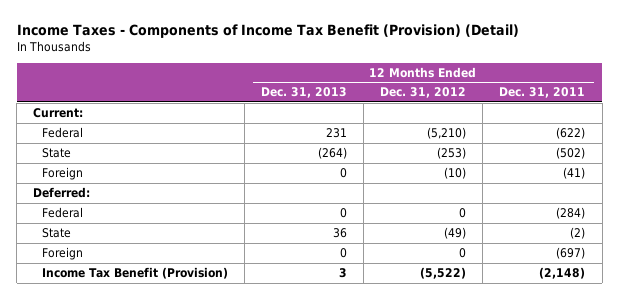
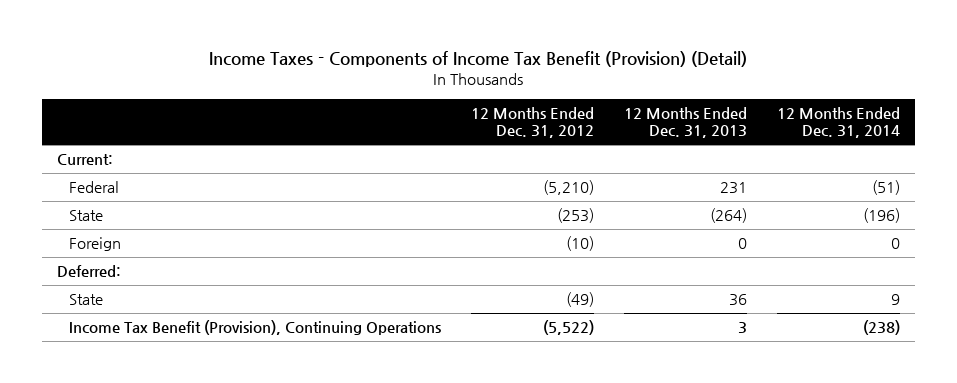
- | 12 Months Ended Dec. 31, 2013 | 12 Months Ended Dec. 31, 2012 | 12 Months Ended Dec. 31, 2011
+ | 12 Months Ended Dec. 31, 2012 | 12 Months Ended Dec. 31, 2013 | 12 Months Ended Dec. 31, 2014
- Federal | 0 | 0 | (284)
- Foreign | 0 | 0 | (697)
- Income Tax Benefit (Provision) | 3 | (5,522) | (2,148)
+ Income Tax Benefit (Provision), Continuing Operations | (5,522) | 3 | (238)

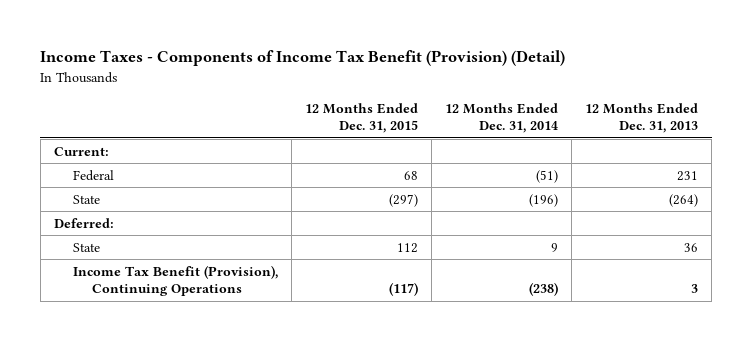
- | 12 Months Ended Dec. 31, 2012 | 12 Months Ended Dec. 31, 2013 | 12 Months Ended Dec. 31, 2014
+ | 12 Months Ended Dec. 31, 2015 | 12 Months Ended Dec. 31, 2014 | 12 Months Ended Dec. 31, 2013
- Foreign | (10) | 0 | 0

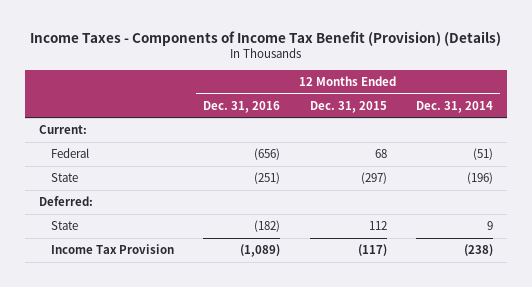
- Income Taxes - Components of Income Tax Benefit (Provision) (Detail)
+ Income Taxes - Components of Income Tax Benefit (Provision) (Details)
- | 12 Months Ended Dec. 31, 2015 | 12 Months Ended Dec. 31, 2014 | 12 Months Ended Dec. 31, 2013
+ | 12 Months Ended Dec. 31, 2016 | 12 Months Ended Dec. 31, 2015 | 12 Months Ended Dec. 31, 2014
- Income Tax Benefit (Provision), Continuing Operations | (117) | (238) | 3
+ Income Tax Provision | (1,089) | (117) | (238)

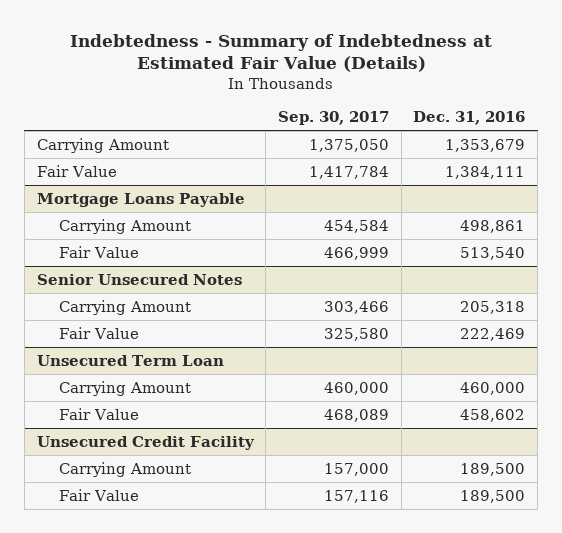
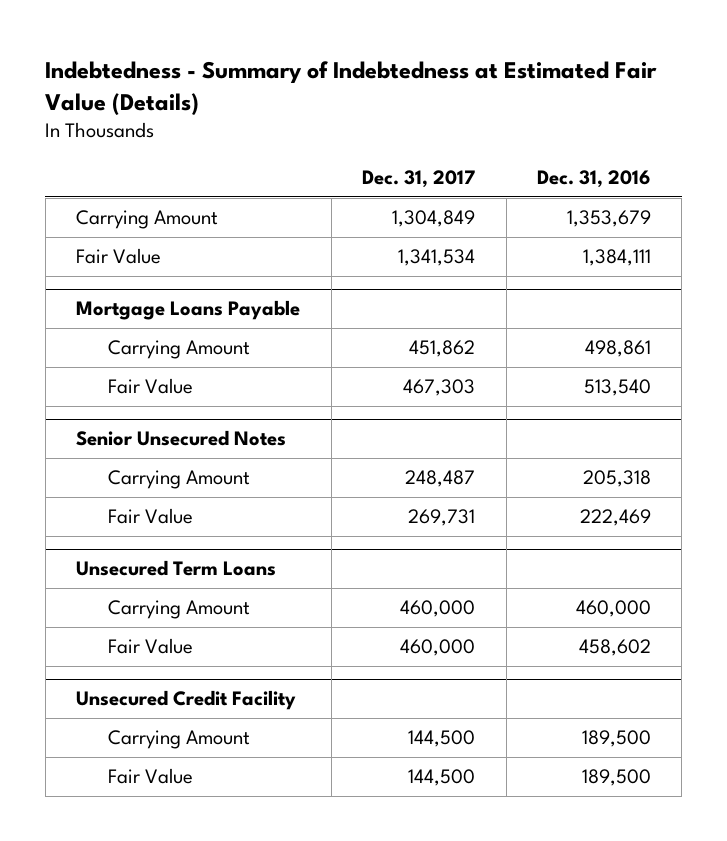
- | Sep. 30, 2017 | Dec. 31, 2016
+ | Dec. 31, 2017 | Dec. 31, 2016
- Unsecured Term Loan
+ Unsecured Term Loans

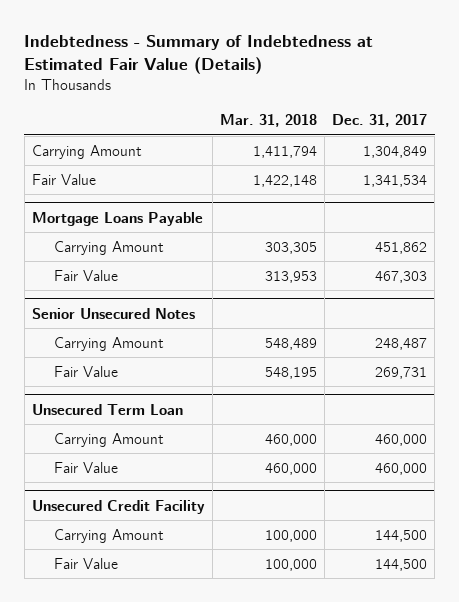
- | Dec. 31, 2017 | Dec. 31, 2016
+ | Mar. 31, 2018 | Dec. 31, 2017
- Unsecured Term Loans
+ Unsecured Term Loan

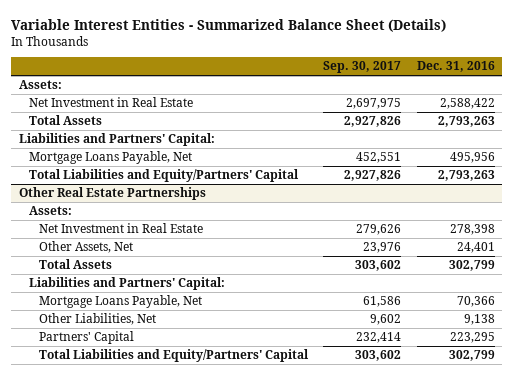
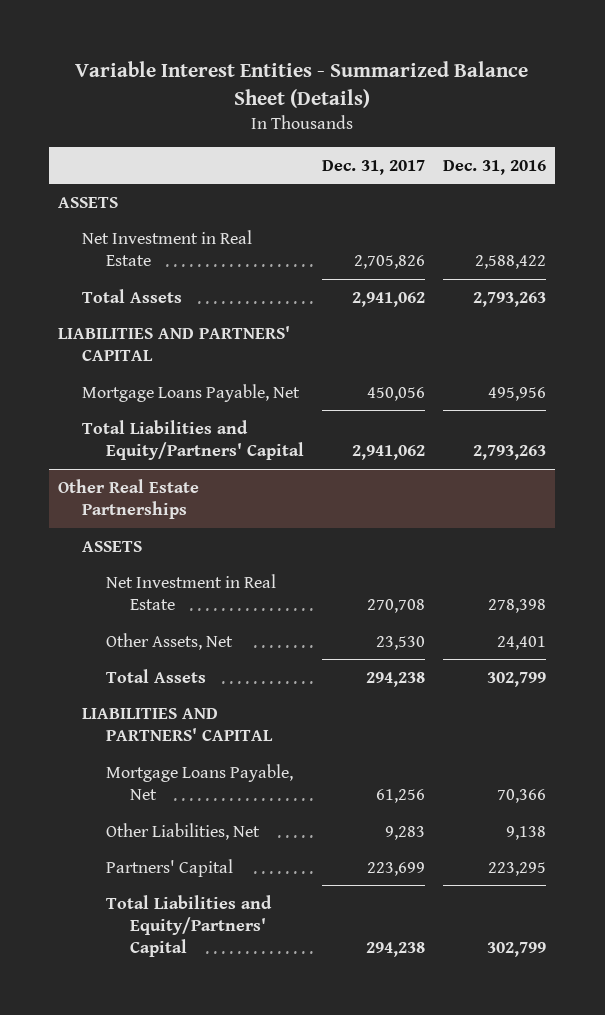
- | Sep. 30, 2017 | Dec. 31, 2016
+ | Dec. 31, 2017 | Dec. 31, 2016
- Assets:
+ ASSETS
- Liabilities and Partners' Capital:
+ LIABILITIES AND PARTNERS' CAPITAL
@ Other Real Estate Partnerships
- Assets:
+ ASSETS
- Liabilities and Partners' Capital:
+ LIABILITIES AND PARTNERS' CAPITAL

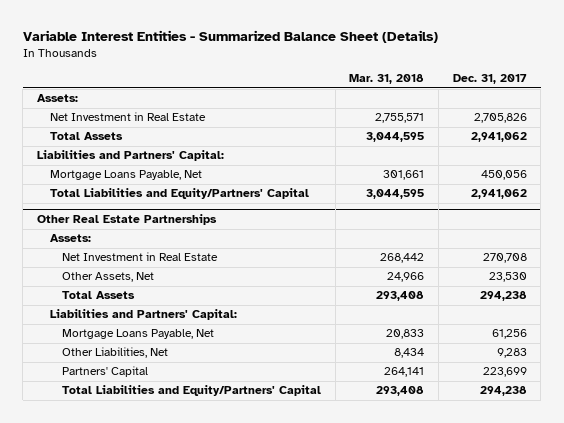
- | Dec. 31, 2017 | Dec. 31, 2016
+ | Mar. 31, 2018 | Dec. 31, 2017
- ASSETS
+ Assets:
- LIABILITIES AND PARTNERS' CAPITAL
+ Liabilities and Partners' Capital:
@ Other Real Estate Partnerships
- ASSETS
+ Assets:
- LIABILITIES AND PARTNERS' CAPITAL
+ Liabilities and Partners' Capital:

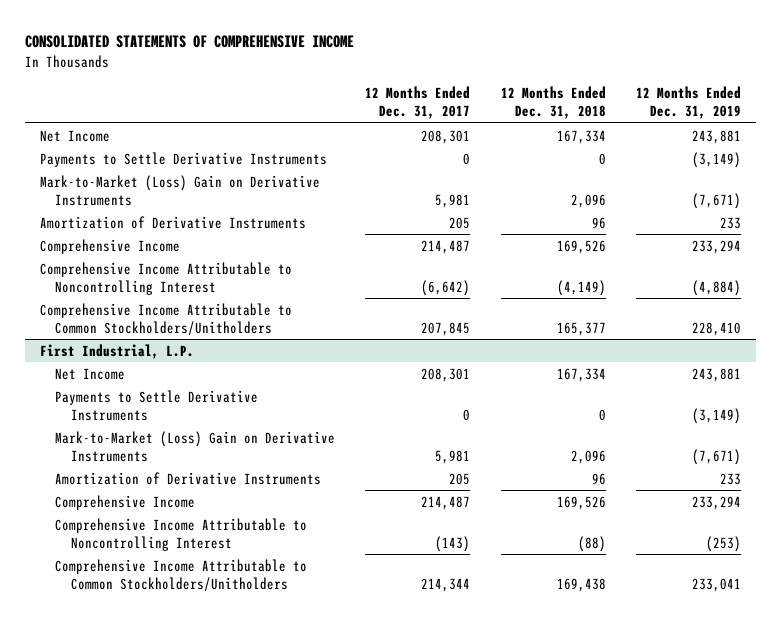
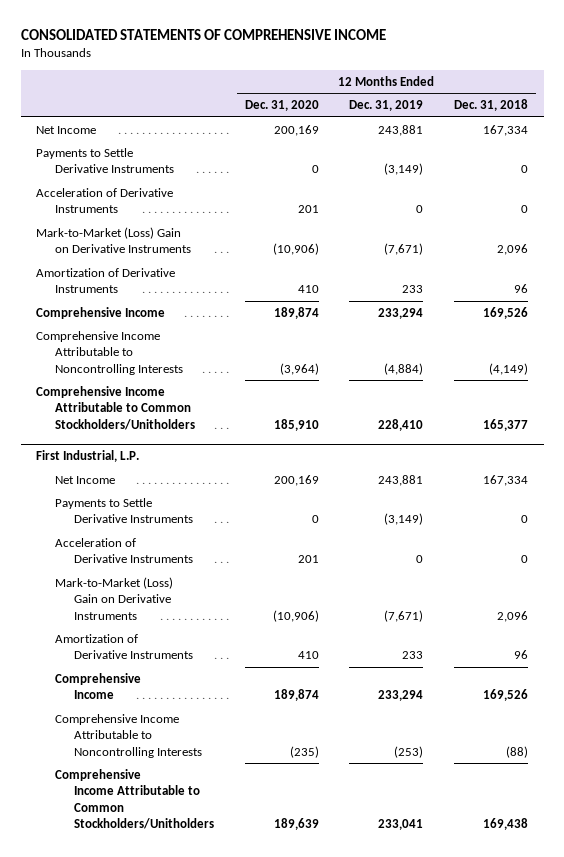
- | 12 Months Ended Dec. 31, 2017 | 12 Months Ended Dec. 31, 2018 | 12 Months Ended Dec. 31, 2019
+ | 12 Months Ended Dec. 31, 2020 | 12 Months Ended Dec. 31, 2019 | 12 Months Ended Dec. 31, 2018
+ Acceleration of Derivative Instruments | 201 | 0 | 0
- Comprehensive Income Attributable to Noncontrolling Interest | (6,642) | (4,149) | (4,884)
+ Comprehensive Income Attributable to Noncontrolling Interests | (3,964) | (4,884) | (4,149)
@ First Industrial, L.P.
+ Acceleration of Derivative Instruments | 201 | 0 | 0
- Comprehensive Income Attributable to Noncontrolling Interest | (143) | (88) | (253)
+ Comprehensive Income Attributable to Noncontrolling Interests | (235) | (253) | (88)

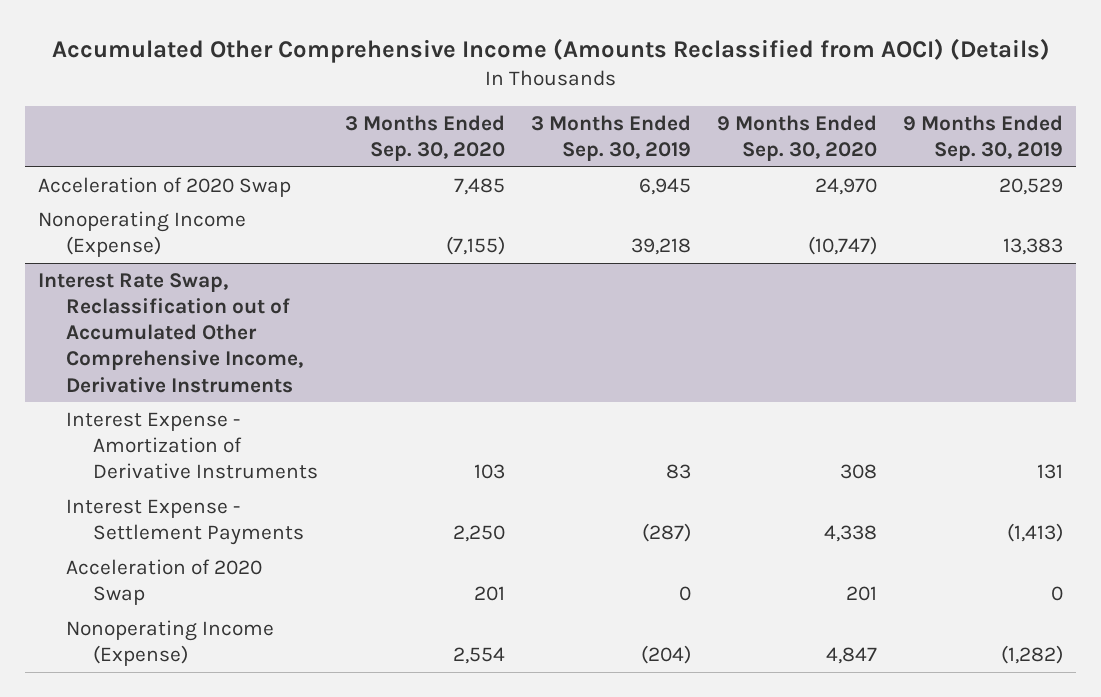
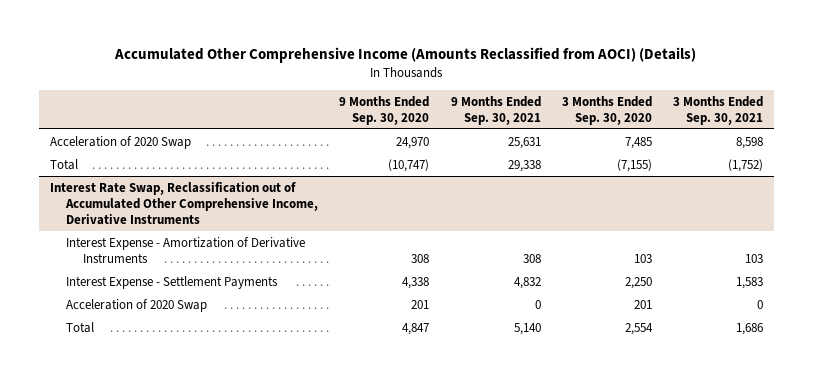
- | 3 Months Ended Sep. 30, 2020 | 3 Months Ended Sep. 30, 2019 | 9 Months Ended Sep. 30, 2020 | 9 Months Ended Sep. 30, 2019
+ | 9 Months Ended Sep. 30, 2020 | 9 Months Ended Sep. 30, 2021 | 3 Months Ended Sep. 30, 2020 | 3 Months Ended Sep. 30, 2021
- Nonoperating Income (Expense) | (7,155) | 39,218 | (10,747) | 13,383
+ Total | (10,747) | 29,338 | (7,155) | (1,752)
@ Interest Rate Swap, Reclassification out of Accumulated Other Comprehensive Income, Derivative Instruments
- Nonoperating Income (Expense) | 2,554 | (204) | 4,847 | (1,282)
+ Total | 4,847 | 5,140 | 2,554 | 1,686

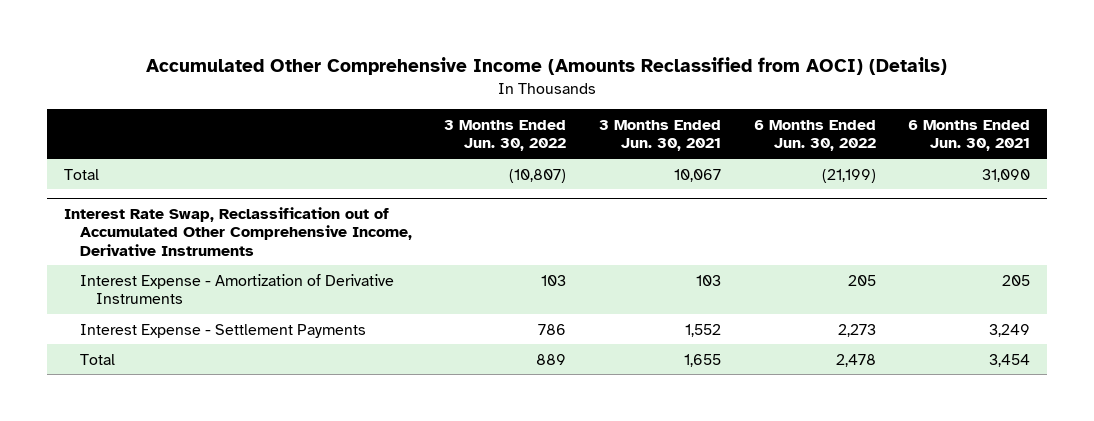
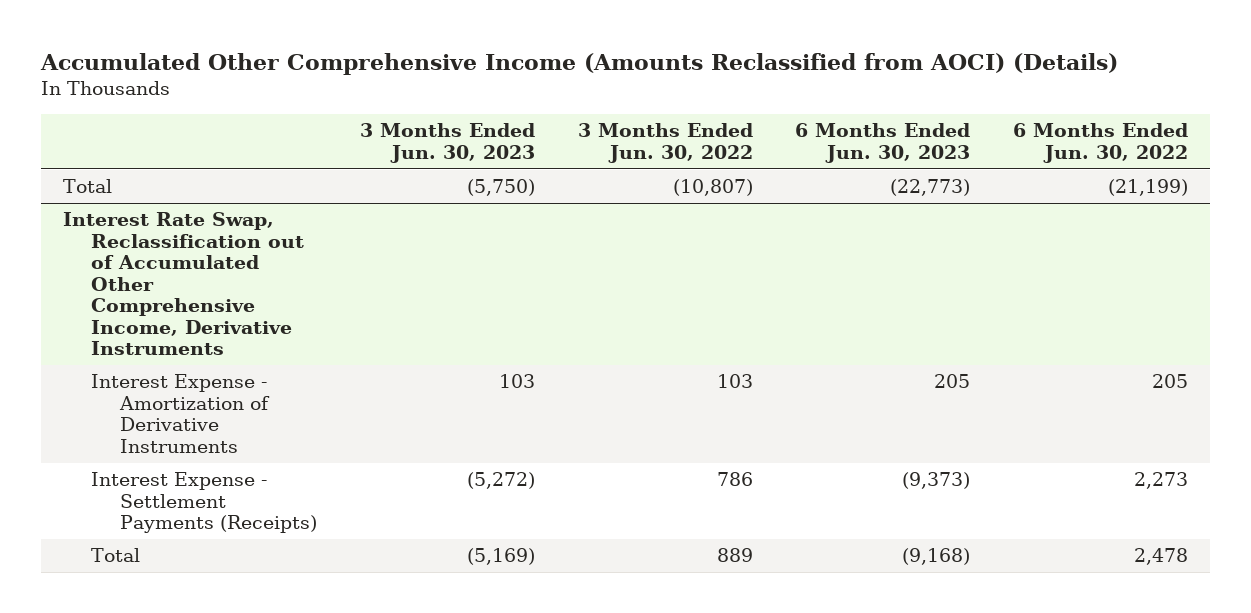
- | 3 Months Ended Jun. 30, 2022 | 3 Months Ended Jun. 30, 2021 | 6 Months Ended Jun. 30, 2022 | 6 Months Ended Jun. 30, 2021
+ | 3 Months Ended Jun. 30, 2023 | 3 Months Ended Jun. 30, 2022 | 6 Months Ended Jun. 30, 2023 | 6 Months Ended Jun. 30, 2022
@ Interest Rate Swap, Reclassification out of Accumulated Other Comprehensive Income, Derivative Instruments
- Interest Expense - Settlement Payments | 786 | 1,552 | 2,273 | 3,249
+ Interest Expense - Settlement Payments (Receipts) | (5,272) | 786 | (9,373) | 2,273

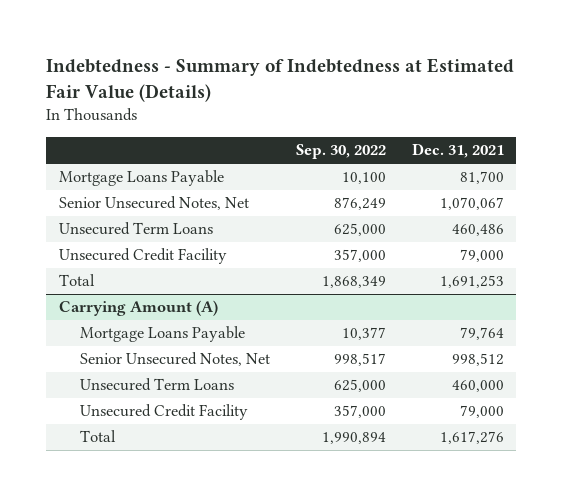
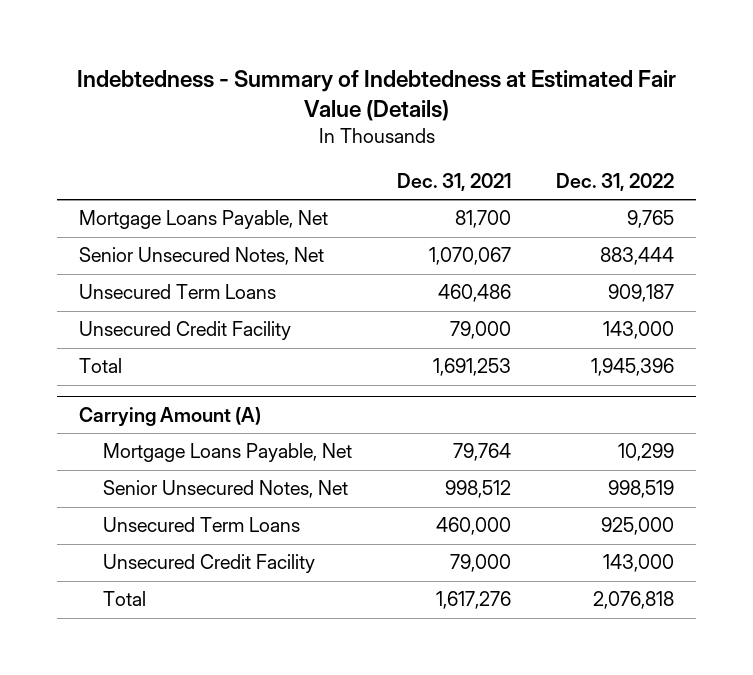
- | Sep. 30, 2022 | Dec. 31, 2021
+ | Dec. 31, 2021 | Dec. 31, 2022
- Mortgage Loans Payable | 10,100 | 81,700
+ Mortgage Loans Payable, Net | 81,700 | 9,765
@ Carrying Amount (A)
- Mortgage Loans Payable | 10,377 | 79,764
+ Mortgage Loans Payable, Net | 79,764 | 10,299

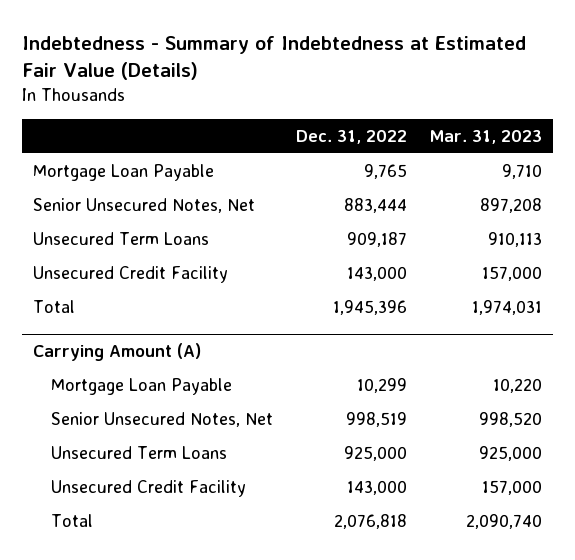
- | Dec. 31, 2021 | Dec. 31, 2022
+ | Dec. 31, 2022 | Mar. 31, 2023
- Mortgage Loans Payable, Net | 81,700 | 9,765
+ Mortgage Loan Payable | 9,765 | 9,710
@ Carrying Amount (A)
- Mortgage Loans Payable, Net | 79,764 | 10,299
+ Mortgage Loan Payable | 10,299 | 10,220

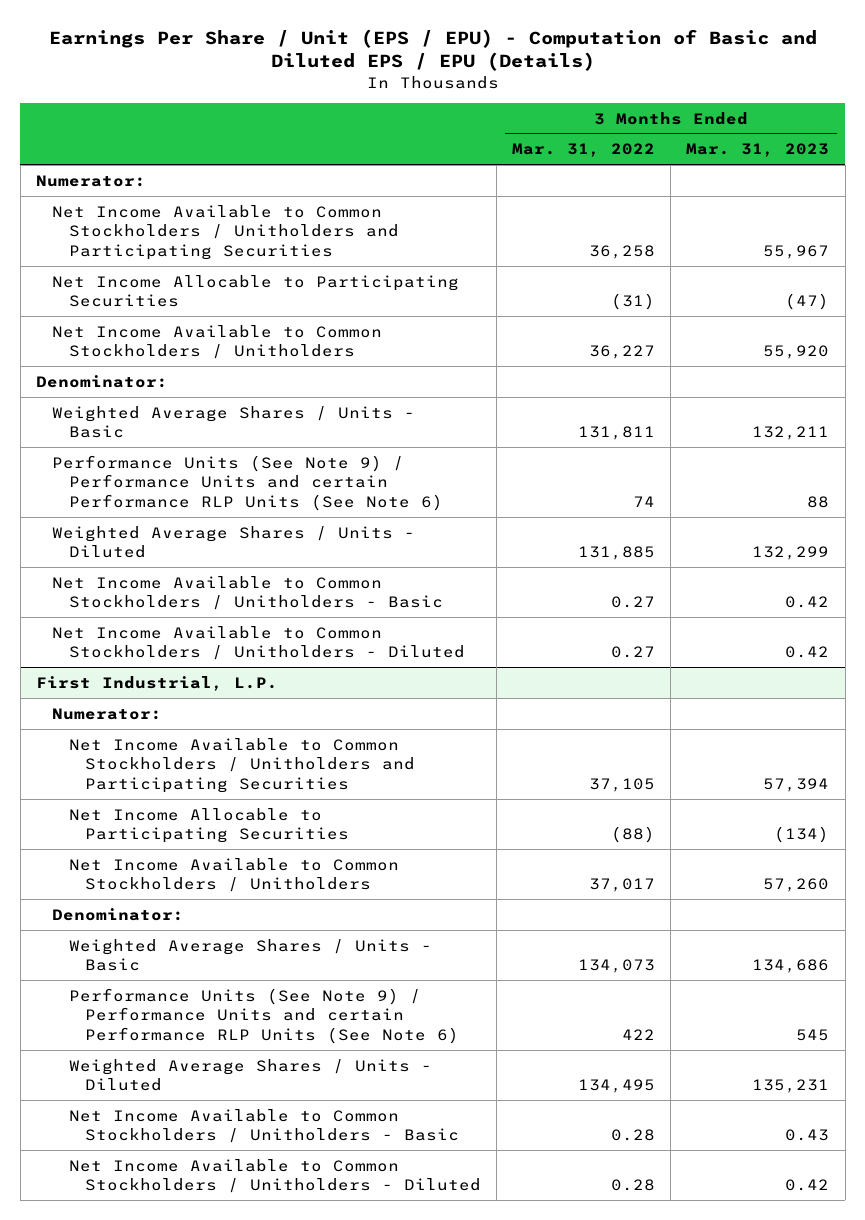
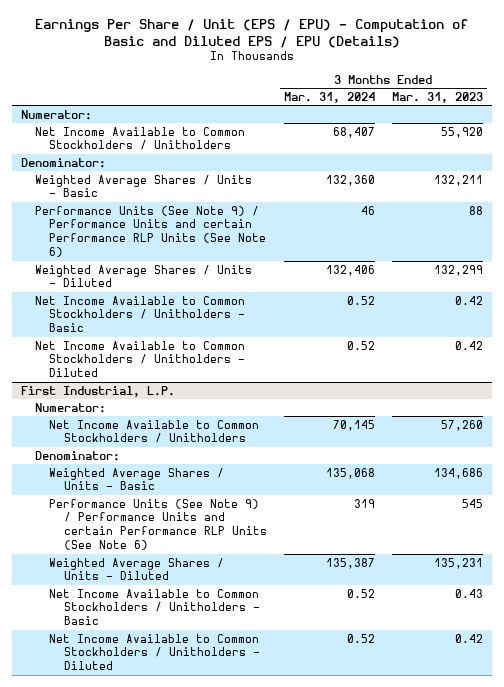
- | 3 Months Ended Mar. 31, 2022 | 3 Months Ended Mar. 31, 2023
+ | 3 Months Ended Mar. 31, 2024 | 3 Months Ended Mar. 31, 2023
- Net Income Available to Common Stockholders / Unitholders and Participating Securities | 36,258 | 55,967
- Net Income Allocable to Participating Securities | (31) | (47)
@ First Industrial, L.P.
- Net Income Available to Common Stockholders / Unitholders and Participating Securities | 37,105 | 57,394
- Net Income Allocable to Participating Securities | (88) | (134)

